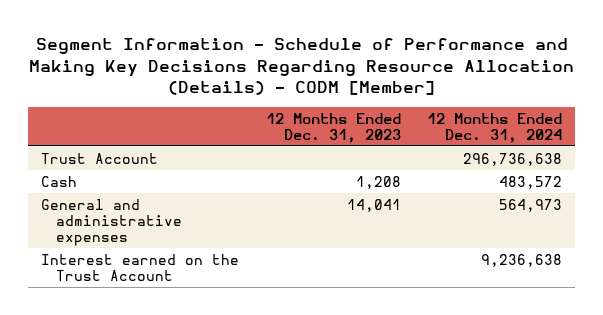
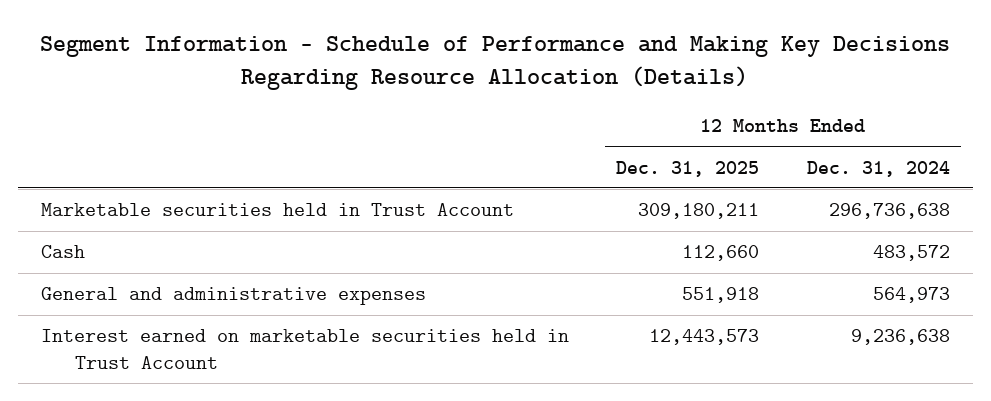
- Segment Information - Schedule of Performance and Making Key Decisions Regarding Resource Allocation (Details) - CODM [Member]
+ Segment Information - Schedule of Performance and Making Key Decisions Regarding Resource Allocation (Details)
- | 12 Months Ended Dec. 31, 2023 | 12 Months Ended Dec. 31, 2024
+ | 12 Months Ended Dec. 31, 2025 | 12 Months Ended Dec. 31, 2024
- Trust Account | | 296,736,638
+ Marketable securities held in Trust Account | 309,180,211 | 296,736,638
- Interest earned on the Trust Account | | 9,236,638
+ Interest earned on marketable securities held in Trust Account | 12,443,573 | 9,236,638

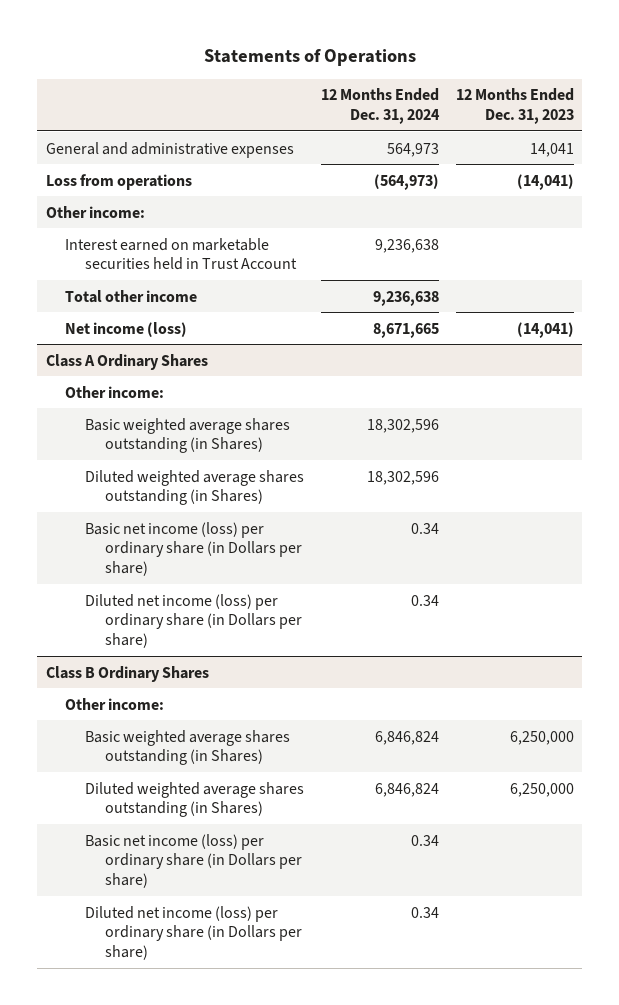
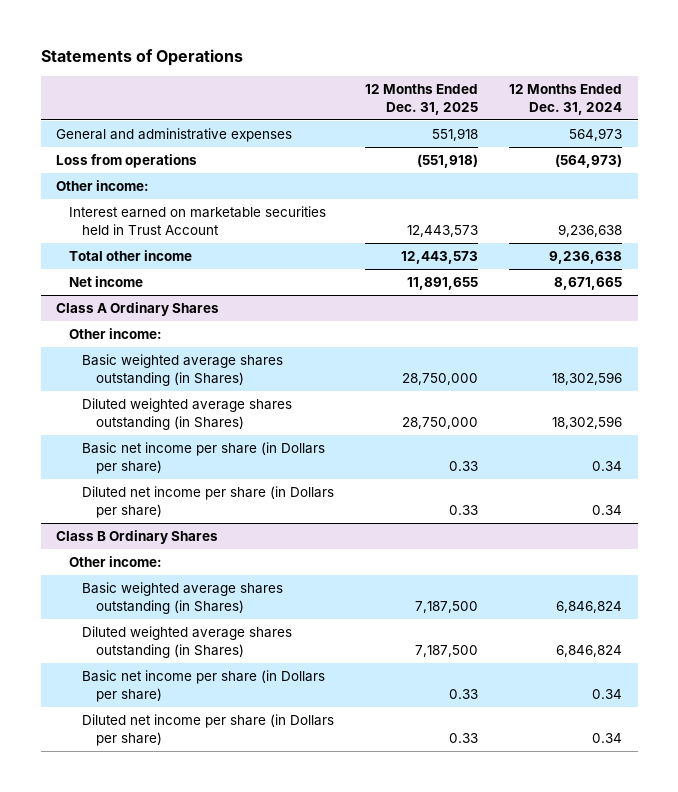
- | 12 Months Ended Dec. 31, 2024 | 12 Months Ended Dec. 31, 2023
+ | 12 Months Ended Dec. 31, 2025 | 12 Months Ended Dec. 31, 2024
- Net income (loss) | 8,671,665 | (14,041)
+ Net income | 11,891,655 | 8,671,665
@ Class A Ordinary Shares
- Basic net income (loss) per ordinary share (in Dollars per share) | 0.34 |
- Diluted net income (loss) per ordinary share (in Dollars per share) | 0.34 |
+ Basic net income per share (in Dollars per share) | 0.33 | 0.34
+ Diluted net income per share (in Dollars per share) | 0.33 | 0.34
@ Class B Ordinary Shares
- Basic net income (loss) per ordinary share (in Dollars per share) | 0.34 |
- Diluted net income (loss) per ordinary share (in Dollars per share) | 0.34 |
+ Basic net income per share (in Dollars per share) | 0.33 | 0.34
+ Diluted net income per share (in Dollars per share) | 0.33 | 0.34

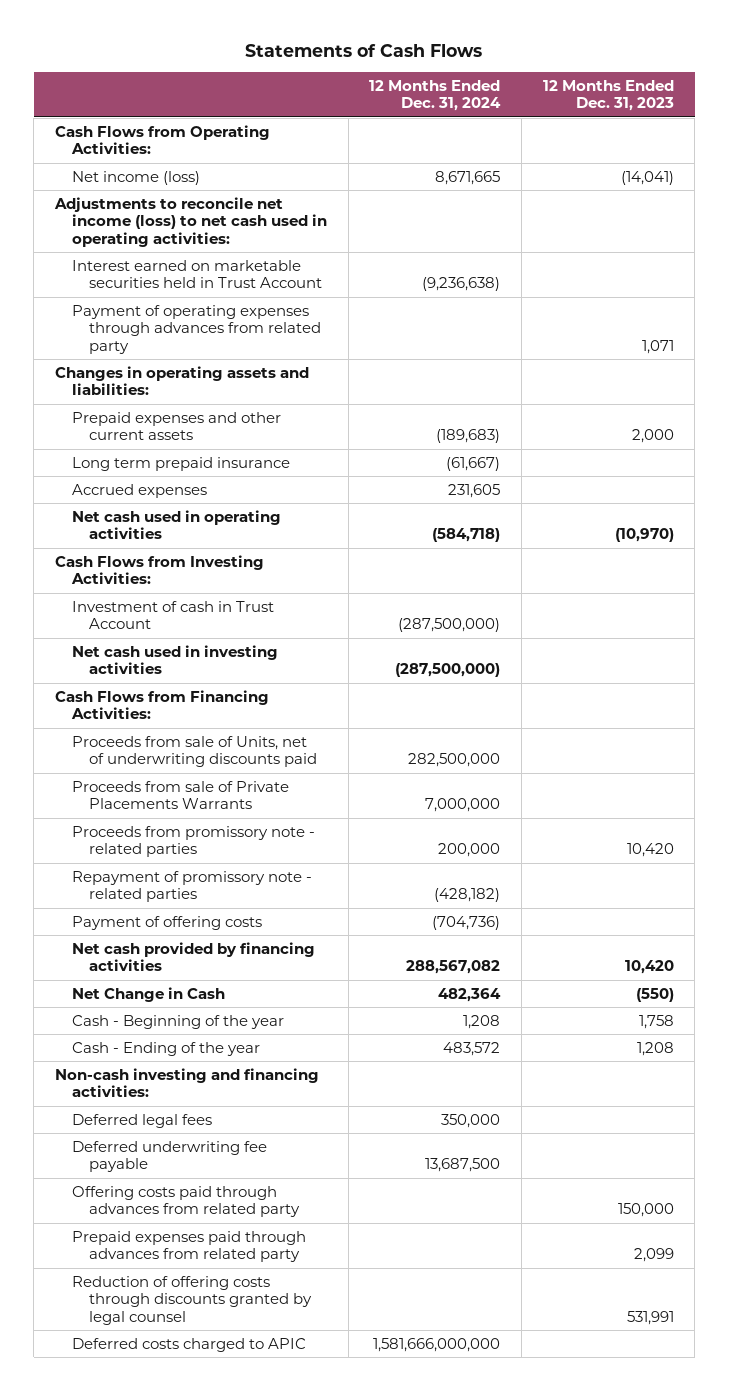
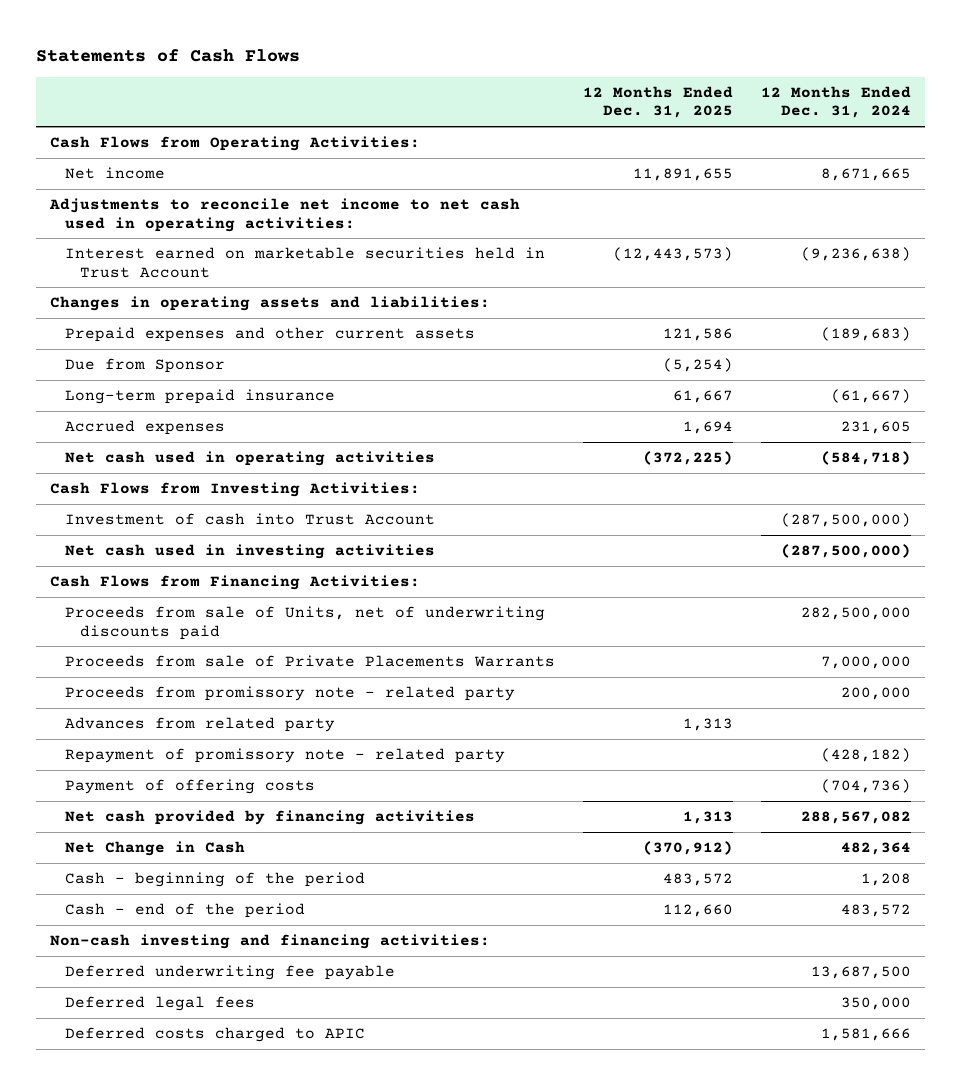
- | 12 Months Ended Dec. 31, 2024 | 12 Months Ended Dec. 31, 2023
+ | 12 Months Ended Dec. 31, 2025 | 12 Months Ended Dec. 31, 2024
- Net income (loss) | 8,671,665 | (14,041)
- Adjustments to reconcile net income (loss) to net cash used in operating activities:
+ Net income | 11,891,655 | 8,671,665
+ Adjustments to reconcile net income to net cash used in operating activities:
- Payment of operating expenses through advances from related party | | 1,071
- Long term prepaid insurance | (61,667) |
+ Due from Sponsor | (5,254) |
+ Long-term prepaid insurance | 61,667 | (61,667)
- Investment of cash in Trust Account | (287,500,000) |
+ Investment of cash into Trust Account | | (287,500,000)
- Proceeds from promissory note - related parties | 200,000 | 10,420
- Repayment of promissory note - related parties | (428,182) |
+ Proceeds from promissory note - related party | | 200,000
+ Advances from related party | 1,313 |
+ Repayment of promissory note - related party | | (428,182)
- Cash - Beginning of the year | 1,208 | 1,758
- Cash - Ending of the year | 483,572 | 1,208
+ Cash - beginning of the period | 483,572 | 1,208
+ Cash - end of the period | 112,660 | 483,572
- Offering costs paid through advances from related party | | 150,000
- Prepaid expenses paid through advances from related party | | 2,099
- Reduction of offering costs through discounts granted by legal counsel | | 531,991
- Deferred costs charged to APIC | 1,581,666,000,000 |
moved down: Deferred legal fees | | 350,000
+ Deferred costs charged to APIC | | 1,581,666

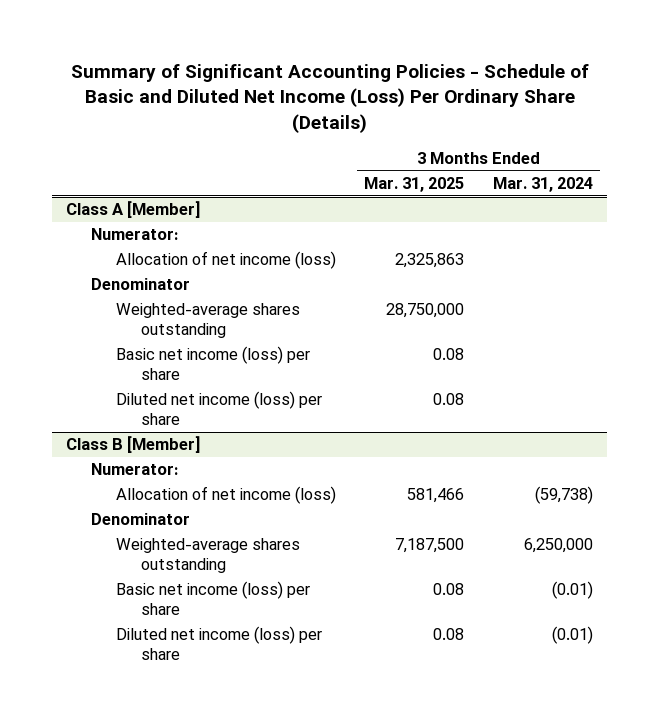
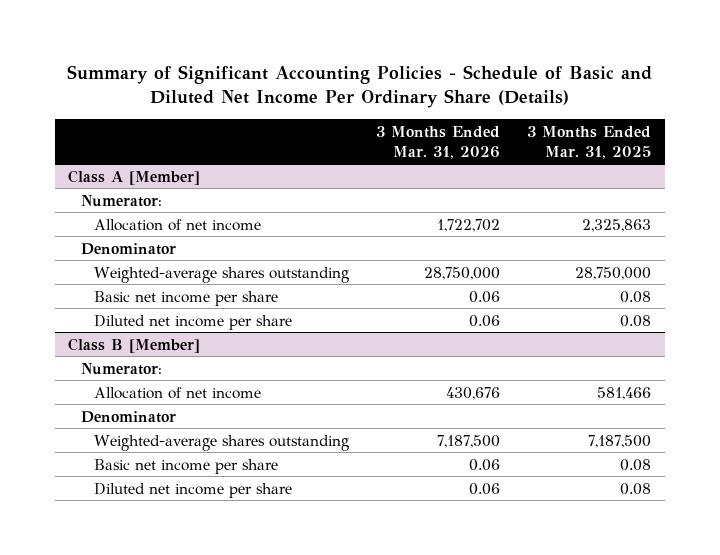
- Summary of Significant Accounting Policies - Schedule of Basic and Diluted Net Income (Loss) Per Ordinary Share (Details)
+ Summary of Significant Accounting Policies - Schedule of Basic and Diluted Net Income Per Ordinary Share (Details)
- | 3 Months Ended Mar. 31, 2025 | 3 Months Ended Mar. 31, 2024
+ | 3 Months Ended Mar. 31, 2026 | 3 Months Ended Mar. 31, 2025
@ Class A [Member]
- Allocation of net income (loss) | 2,325,863 |
+ Allocation of net income | 1,722,702 | 2,325,863
- Basic net income (loss) per share | 0.08 |
- Diluted net income (loss) per share | 0.08 |
+ Basic net income per share | 0.06 | 0.08
+ Diluted net income per share | 0.06 | 0.08
@ Class B [Member]
- Allocation of net income (loss) | 581,466 | (59,738)
+ Allocation of net income | 430,676 | 581,466
- Basic net income (loss) per share | 0.08 | (0.01)
- Diluted net income (loss) per share | 0.08 | (0.01)
+ Basic net income per share | 0.06 | 0.08
+ Diluted net income per share | 0.06 | 0.08

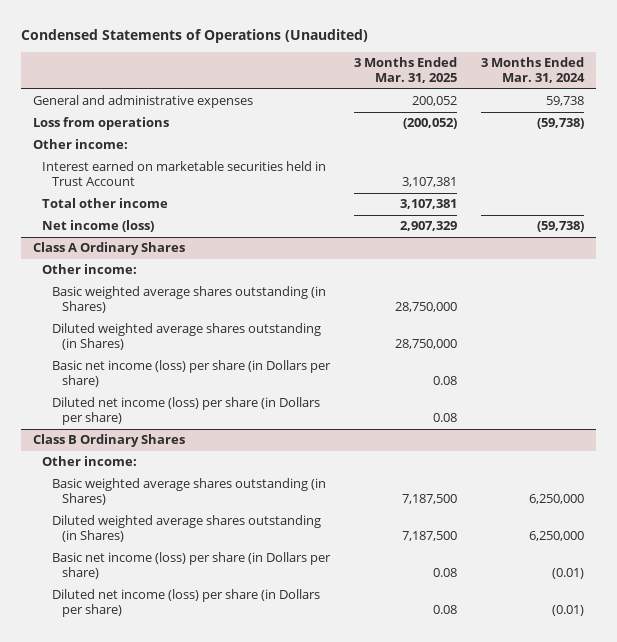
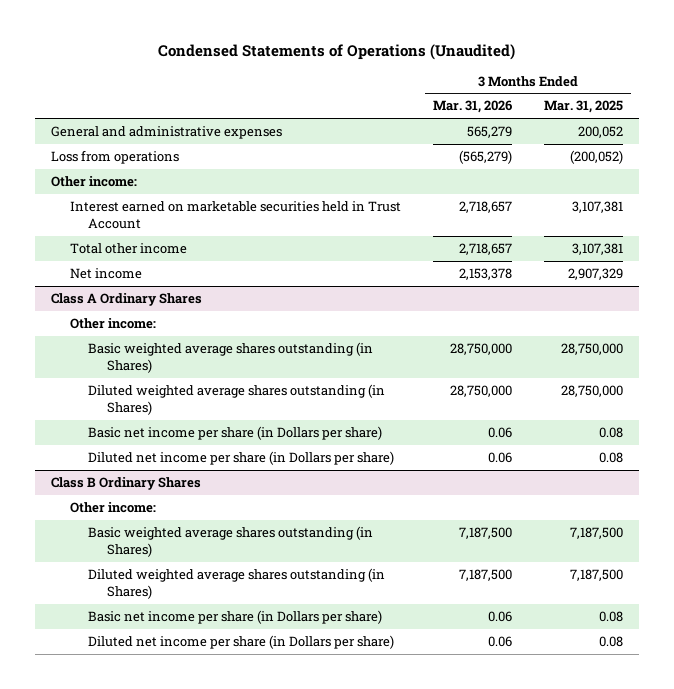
- | 3 Months Ended Mar. 31, 2025 | 3 Months Ended Mar. 31, 2024
+ | 3 Months Ended Mar. 31, 2026 | 3 Months Ended Mar. 31, 2025
- Net income (loss) | 2,907,329 | (59,738)
+ Net income | 2,153,378 | 2,907,329
@ Class A Ordinary Shares
- Basic net income (loss) per share (in Dollars per share) | 0.08 |
- Diluted net income (loss) per share (in Dollars per share) | 0.08 |
+ Basic net income per share (in Dollars per share) | 0.06 | 0.08
+ Diluted net income per share (in Dollars per share) | 0.06 | 0.08
@ Class B Ordinary Shares
- Basic net income (loss) per share (in Dollars per share) | 0.08 | (0.01)
- Diluted net income (loss) per share (in Dollars per share) | 0.08 | (0.01)
+ Basic net income per share (in Dollars per share) | 0.06 | 0.08
+ Diluted net income per share (in Dollars per share) | 0.06 | 0.08

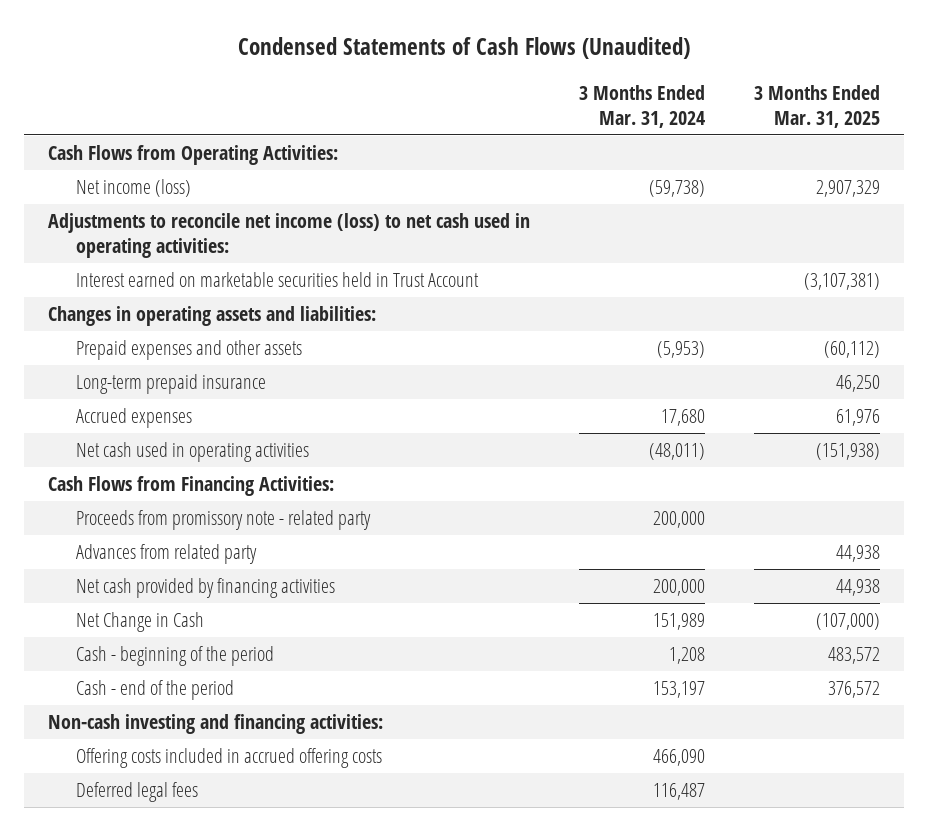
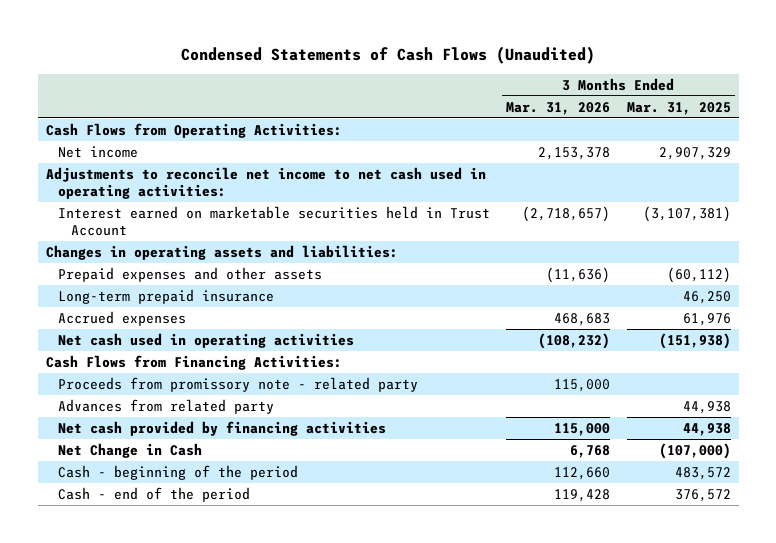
- | 3 Months Ended Mar. 31, 2024 | 3 Months Ended Mar. 31, 2025
+ | 3 Months Ended Mar. 31, 2026 | 3 Months Ended Mar. 31, 2025
- Net income (loss) | (59,738) | 2,907,329
- Adjustments to reconcile net income (loss) to net cash used in operating activities:
+ Net income | 2,153,378 | 2,907,329
+ Adjustments to reconcile net income to net cash used in operating activities:
- Non-cash investing and financing activities:
- Offering costs included in accrued offering costs | 466,090 |
- Deferred legal fees | 116,487 |

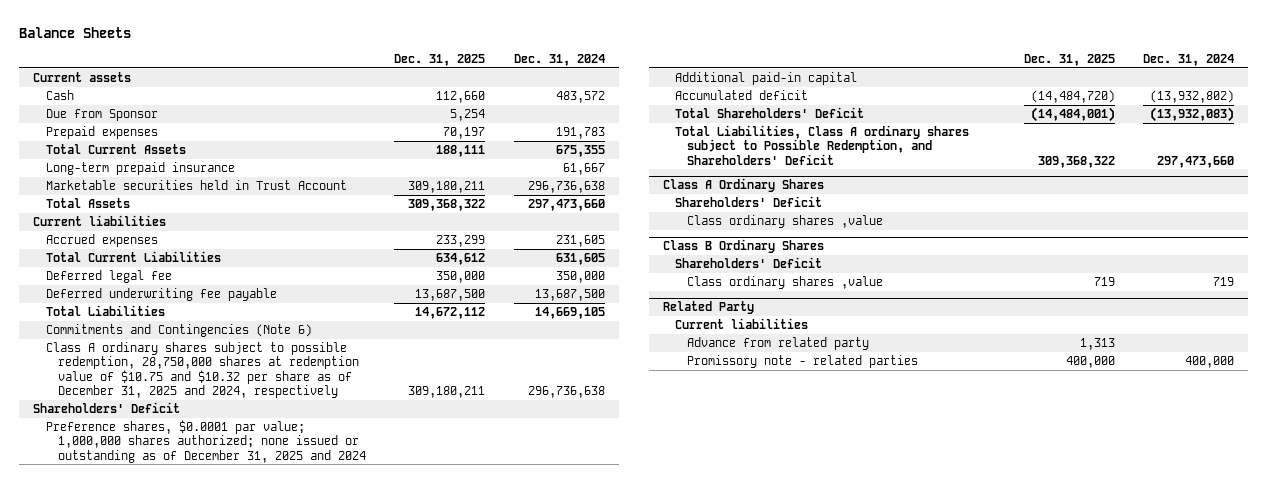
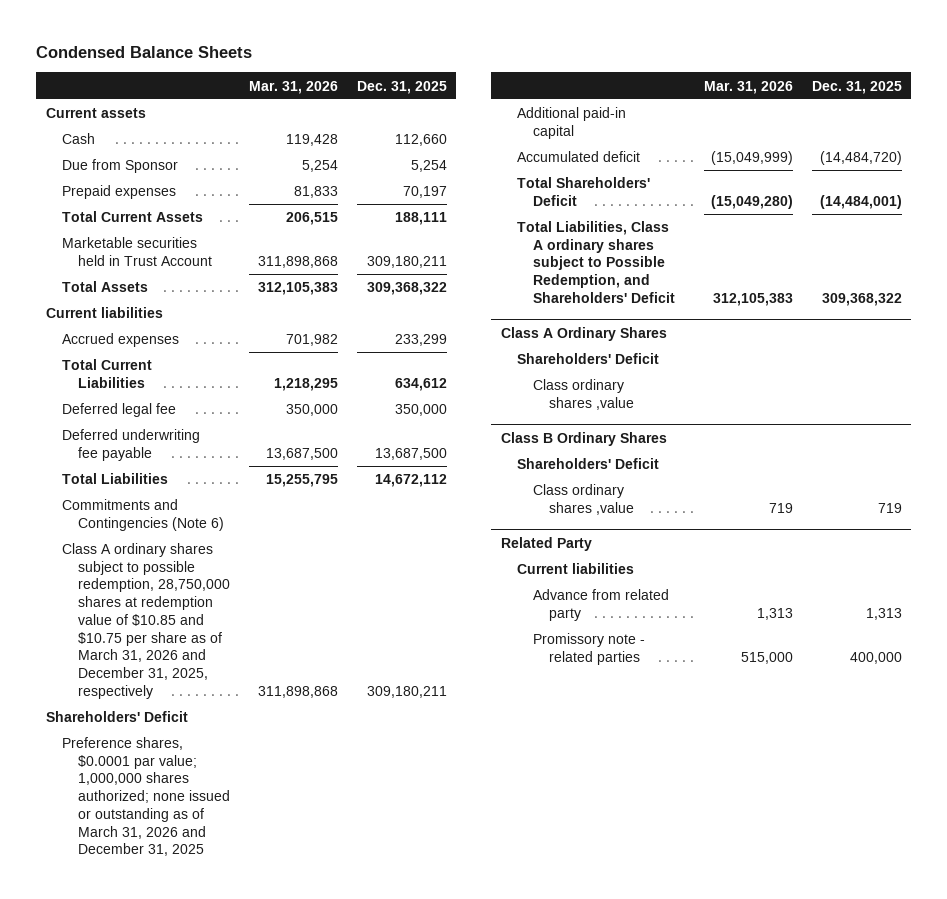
- Balance Sheets
+ Condensed Balance Sheets
- | Dec. 31, 2025 | Dec. 31, 2024
+ | Mar. 31, 2026 | Dec. 31, 2025
- Long-term prepaid insurance | | 61,667
- Class A ordinary shares subject to possible redemption, 28,750,000 shares at redemption value of $10.75 and $10.32 per share as of December 31, 2025 and 2024, respectively | 309,180,211 | 296,736,638
+ Class A ordinary shares subject to possible redemption, 28,750,000 shares at redemption value of $10.85 and $10.75 per share as of March 31, 2026 and December 31, 2025, respectively | 311,898,868 | 309,180,211
- Preference shares, $0.0001 par value; 1,000,000 shares authorized; none issued or outstanding as of December 31, 2025 and 2024
+ Preference shares, $0.0001 par value; 1,000,000 shares authorized; none issued or outstanding as of March 31, 2026 and December 31, 2025

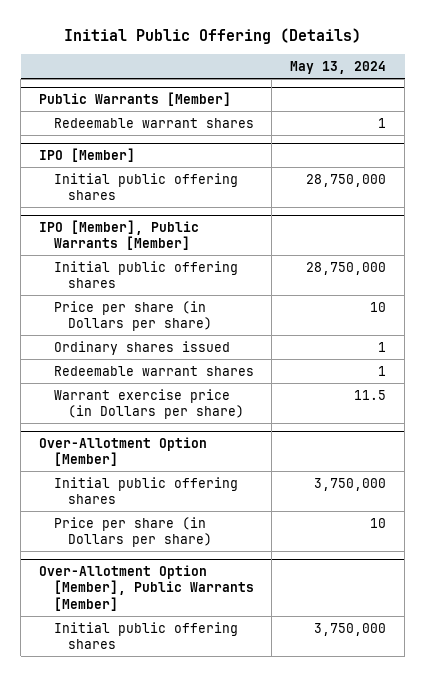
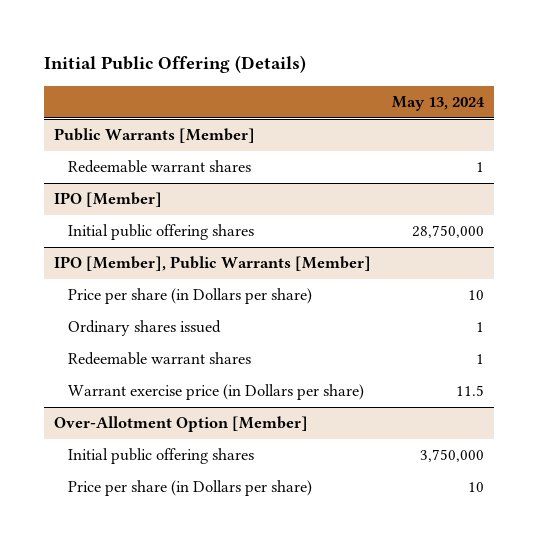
@ IPO [Member], Public Warrants [Member]
- Initial public offering shares | 28,750,000
- Over-Allotment Option [Member], Public Warrants [Member]
- Initial public offering shares | 3,750,000

